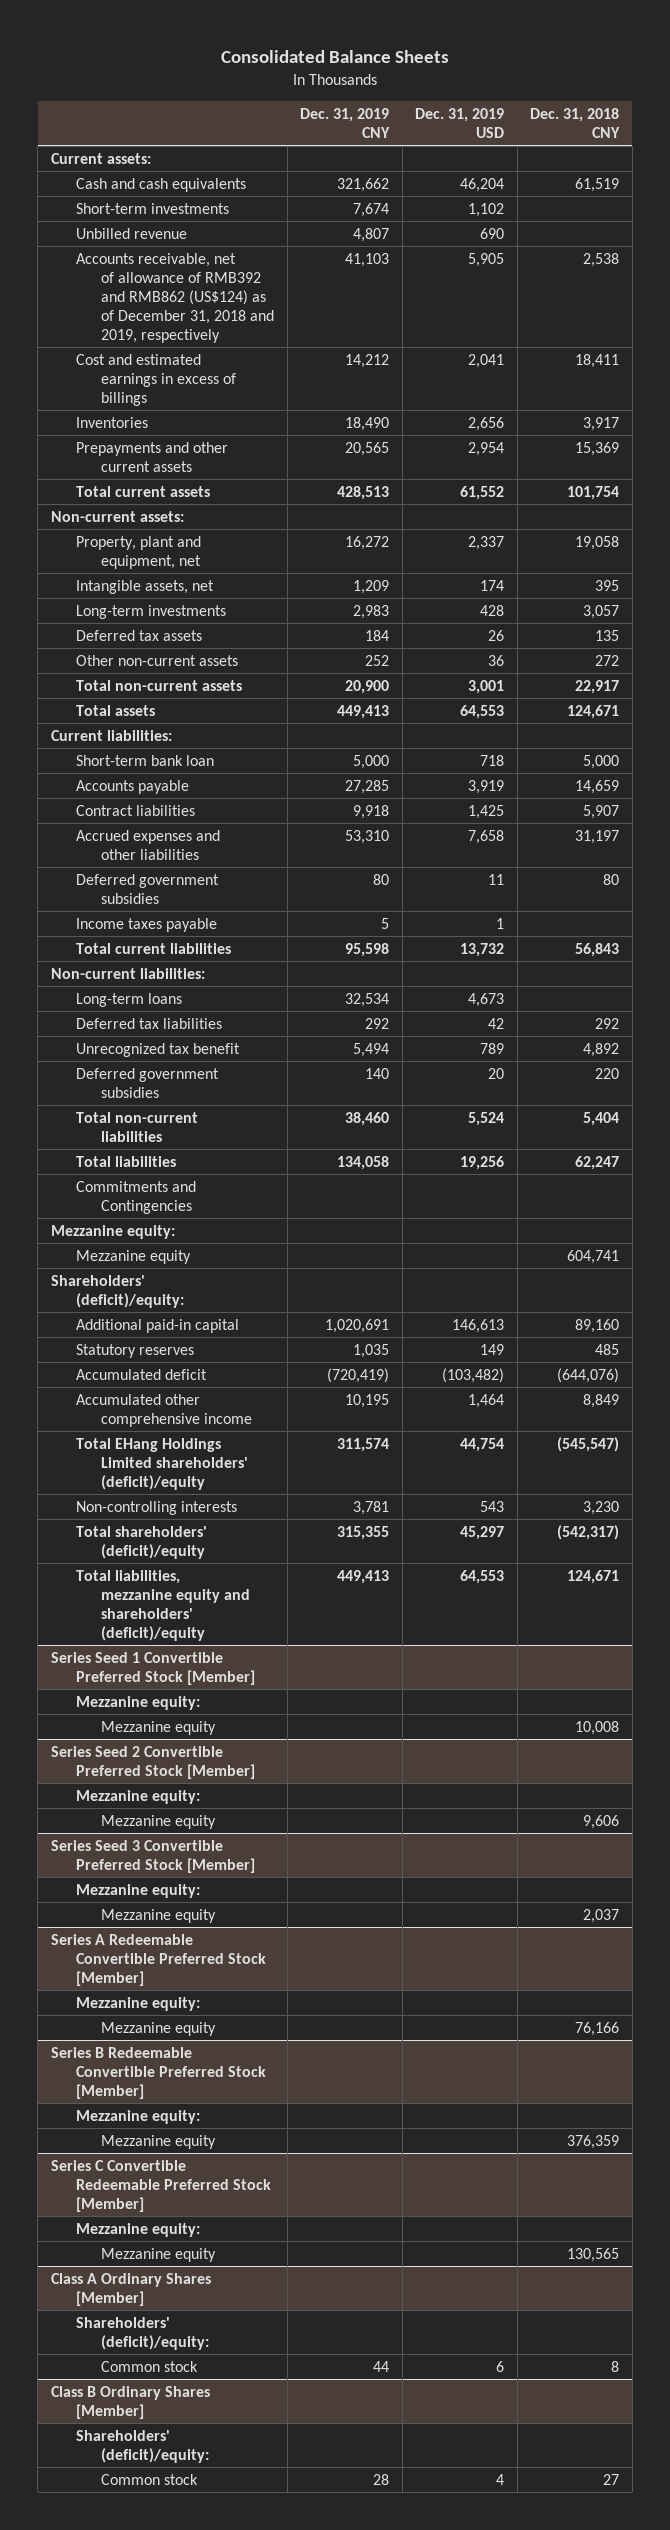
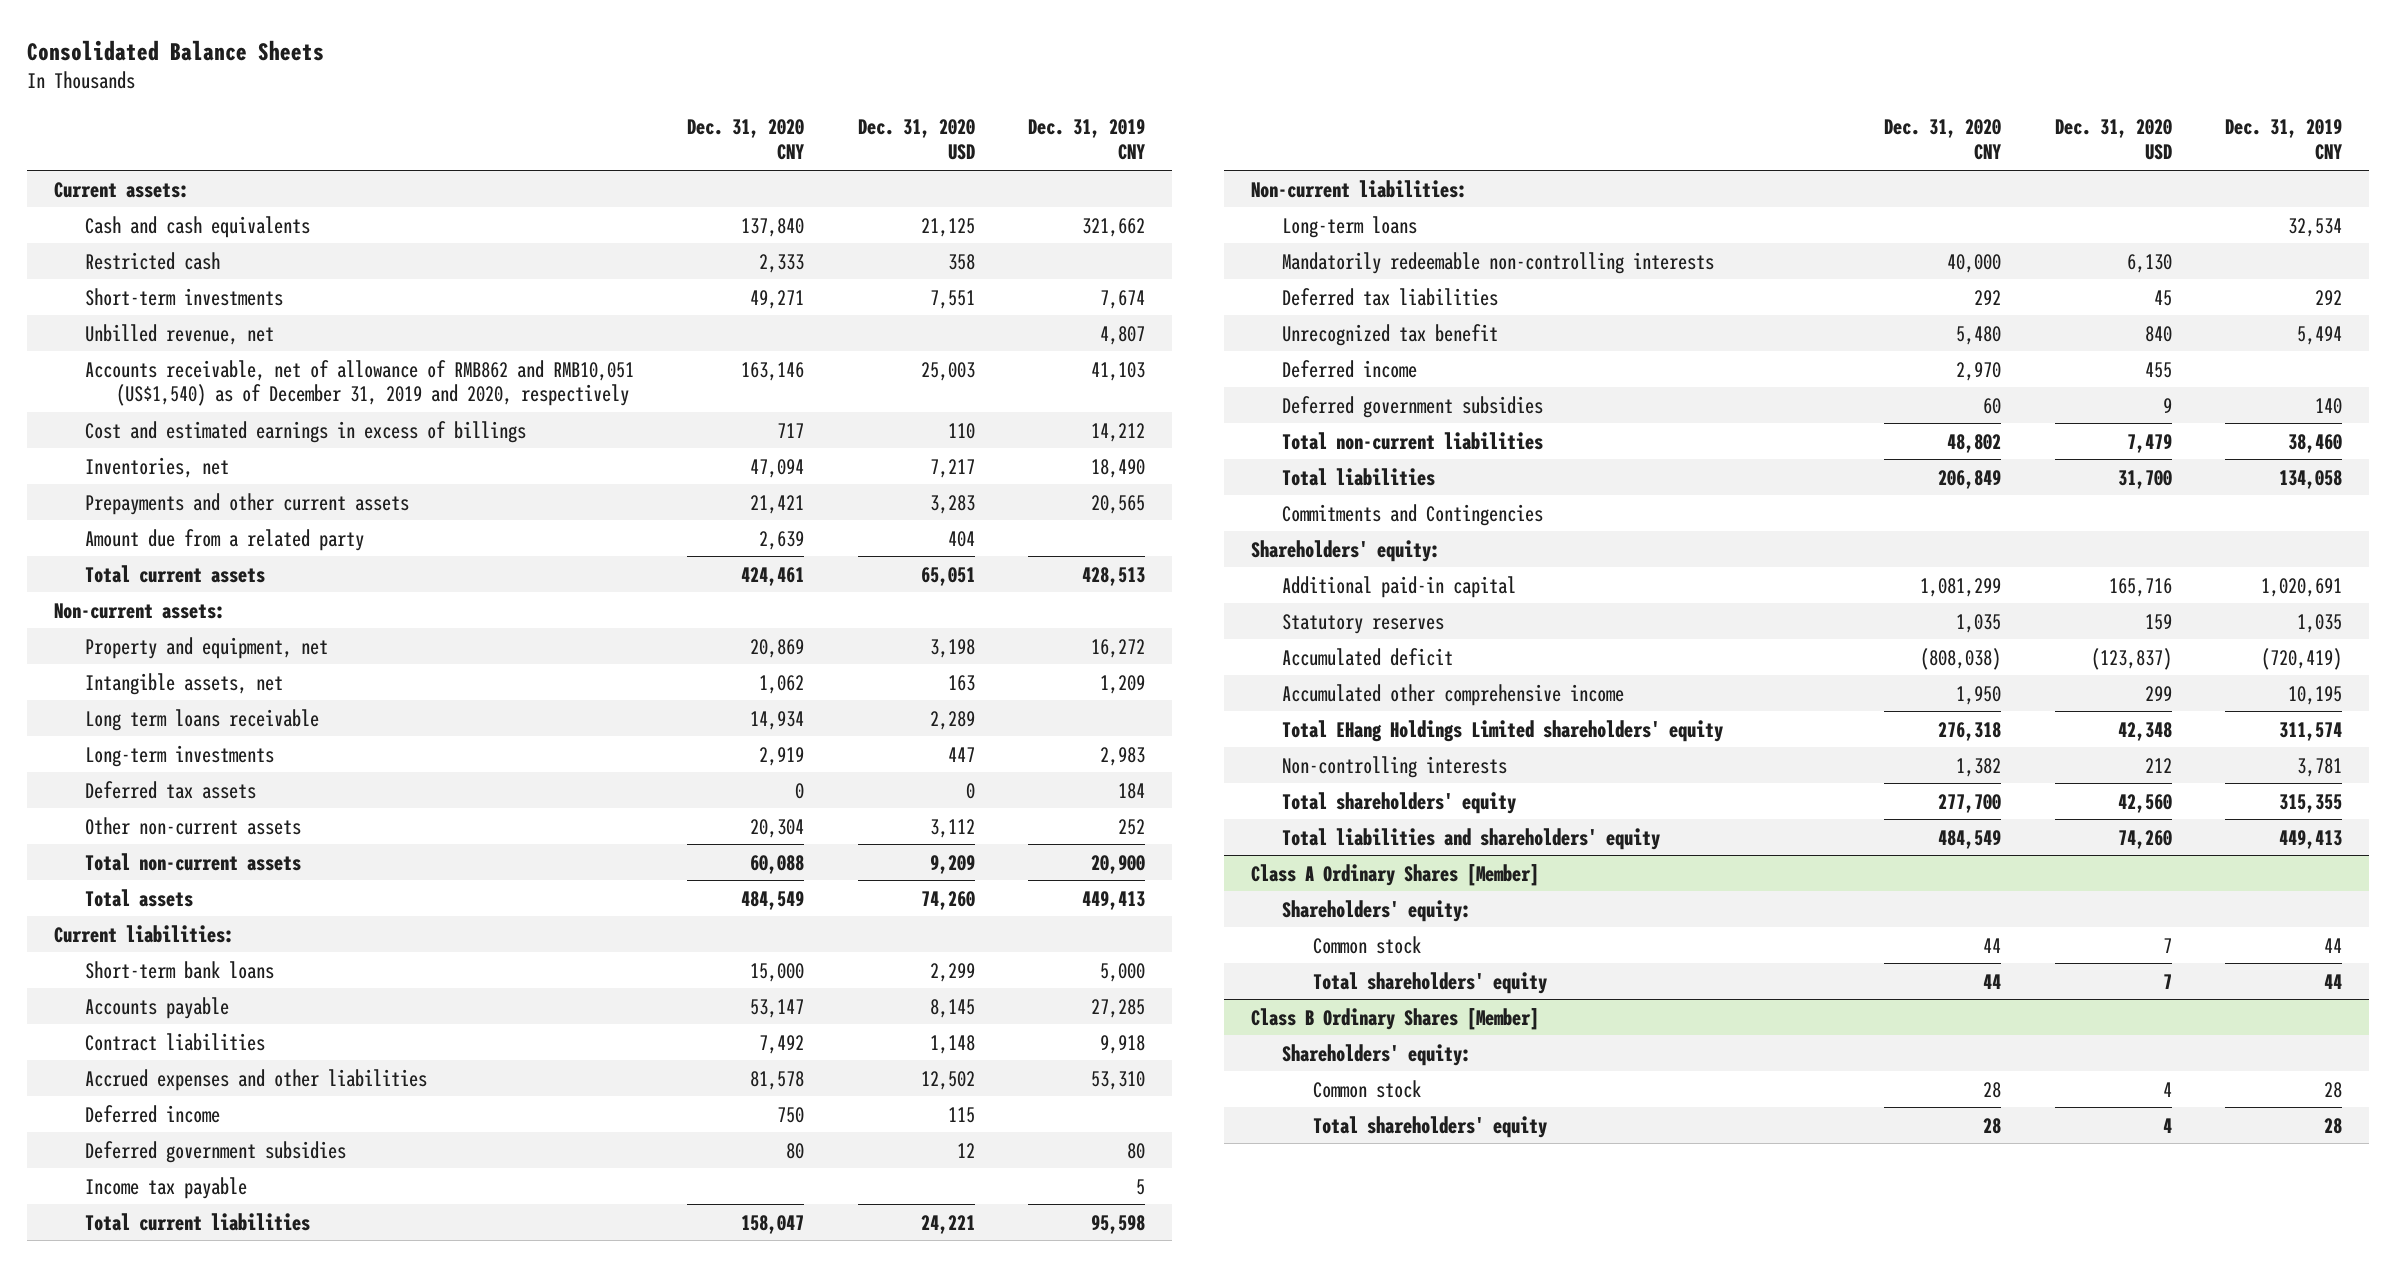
- | Dec. 31, 2019 CNY | Dec. 31, 2019 USD | Dec. 31, 2018 CNY
+ | Dec. 31, 2020 CNY | Dec. 31, 2020 USD | Dec. 31, 2019 CNY
+ Restricted cash | 2,333 | 358 |
- Unbilled revenue | 4,807 | 690 |
- Accounts receivable, net of allowance of RMB392 and RMB862 (US$124) as of December 31, 2018 and 2019, respectively | 41,103 | 5,905 | 2,538
+ Unbilled revenue, net | | | 4,807
+ Accounts receivable, net of allowance of RMB862 and RMB10,051 (US$1,540) as of December 31, 2019 and 2020, respectively | 163,146 | 25,003 | 41,103
- Inventories | 18,490 | 2,656 | 3,917
+ Inventories, net | 47,094 | 7,217 | 18,490
+ Amount due from a related party | 2,639 | 404 |
- Property, plant and equipment, net | 16,272 | 2,337 | 19,058
+ Property and equipment, net | 20,869 | 3,198 | 16,272
+ Long term loans receivable | 14,934 | 2,289 |
- Short-term bank loan | 5,000 | 718 | 5,000
+ Short-term bank loans | 15,000 | 2,299 | 5,000
+ Deferred income | 750 | 115 |
- Income taxes payable | 5 | 1 |
+ Income tax payable | | | 5
+ Mandatorily redeemable non-controlling interests | 40,000 | 6,130 |
+ Deferred income | 2,970 | 455 |
- Mezzanine equity:
- Mezzanine equity | | | 604,741
- Shareholders' (deficit)/equity:
+ Shareholders' equity:
- Total EHang Holdings Limited shareholders' (deficit)/equity | 311,574 | 44,754 | (545,547)
+ Total EHang Holdings Limited shareholders' equity | 276,318 | 42,348 | 311,574
- Total shareholders' (deficit)/equity | 315,355 | 45,297 | (542,317)
- Total liabilities, mezzanine equity and shareholders' (deficit)/equity | 449,413 | 64,553 | 124,671
- Series Seed 1 Convertible Preferred Stock [Member]
- Mezzanine equity:
- Mezzanine equity | | | 10,008
- Series Seed 2 Convertible Preferred Stock [Member]
- Mezzanine equity:
- Mezzanine equity | | | 9,606
- Series Seed 3 Convertible Preferred Stock [Member]
- Mezzanine equity:
- Mezzanine equity | | | 2,037
- Series A Redeemable Convertible Preferred Stock [Member]
- Mezzanine equity:
- Mezzanine equity | | | 76,166
- Series B Redeemable Convertible Preferred Stock [Member]
- Mezzanine equity:
- Mezzanine equity | | | 376,359
- Series C Convertible Redeemable Preferred Stock [Member]
- Mezzanine equity:
- Mezzanine equity | | | 130,565
+ Total shareholders' equity | 277,700 | 42,560 | 315,355
+ Total liabilities and shareholders' equity | 484,549 | 74,260 | 449,413
@ Class A Ordinary Shares [Member]
- Shareholders' (deficit)/equity:
+ Shareholders' equity:
+ Total shareholders' equity | 44 | 7 | 44
@ Class B Ordinary Shares [Member]
- Shareholders' (deficit)/equity:
+ Shareholders' equity:
+ Total shareholders' equity | 28 | 4 | 28

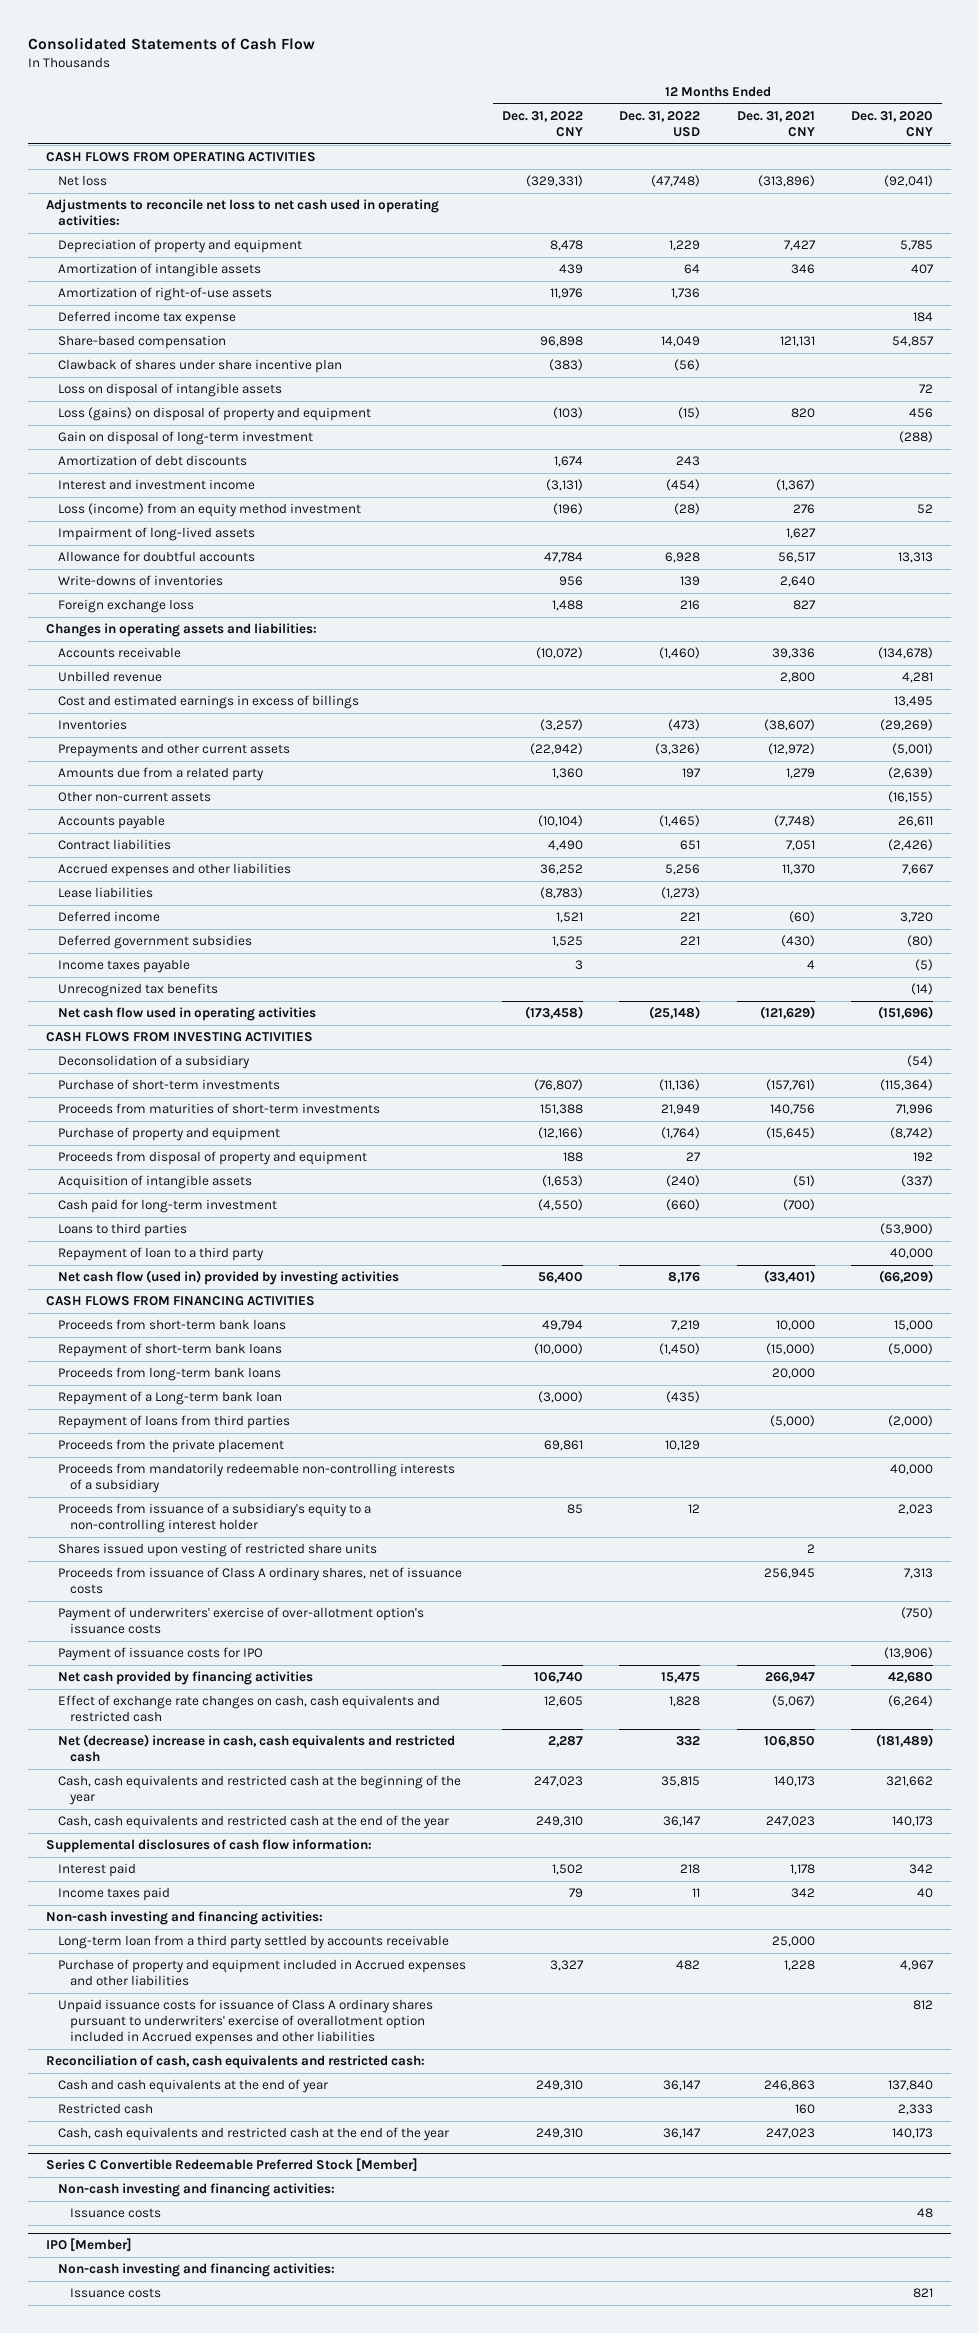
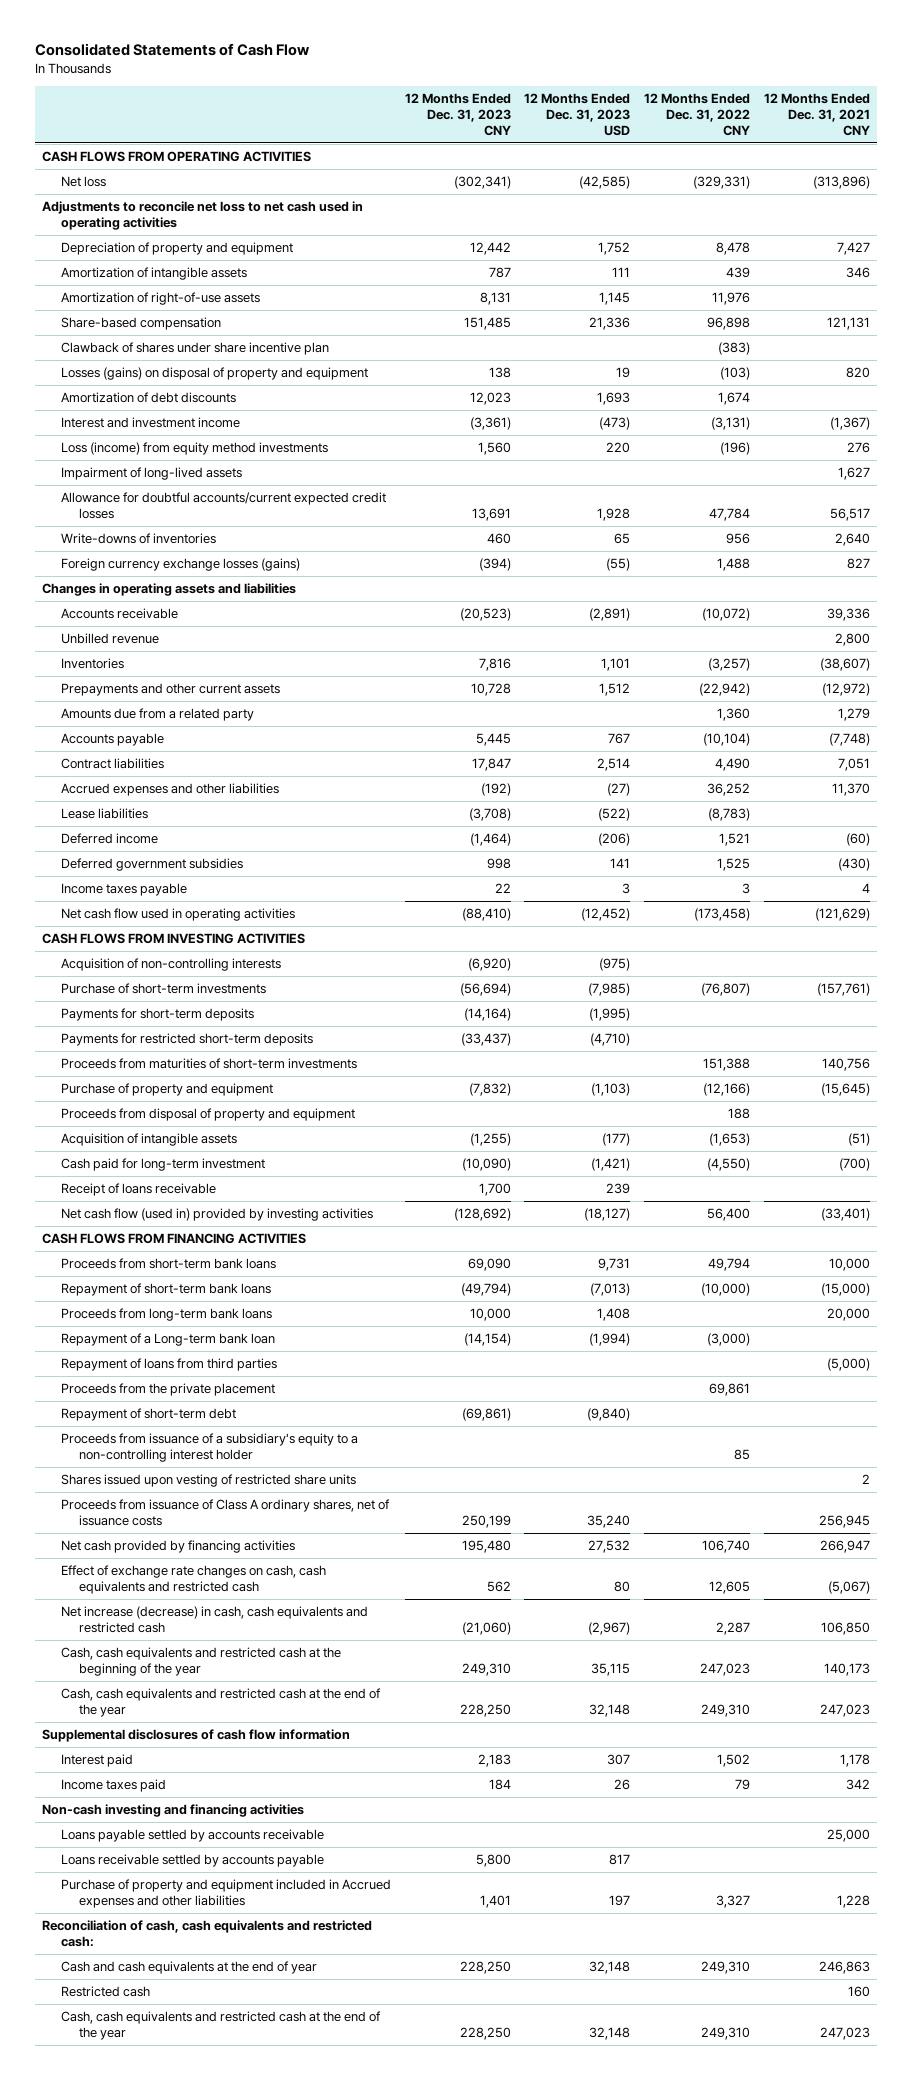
- | 12 Months Ended Dec. 31, 2022 CNY | 12 Months Ended Dec. 31, 2022 USD | 12 Months Ended Dec. 31, 2021 CNY | 12 Months Ended Dec. 31, 2020 CNY
+ | 12 Months Ended Dec. 31, 2023 CNY | 12 Months Ended Dec. 31, 2023 USD | 12 Months Ended Dec. 31, 2022 CNY | 12 Months Ended Dec. 31, 2021 CNY
- Adjustments to reconcile net loss to net cash used in operating activities:
+ Adjustments to reconcile net loss to net cash used in operating activities
- Deferred income tax expense | | | | 184
- Loss on disposal of intangible assets | | | | 72
- Loss (gains) on disposal of property and equipment | (103) | (15) | 820 | 456
- Gain on disposal of long-term investment | | | | (288)
+ Losses (gains) on disposal of property and equipment | 138 | 19 | (103) | 820
- Loss (income) from an equity method investment | (196) | (28) | 276 | 52
+ Loss (income) from equity method investments | 1,560 | 220 | (196) | 276
- Allowance for doubtful accounts | 47,784 | 6,928 | 56,517 | 13,313
+ Allowance for doubtful accounts/current expected credit losses | 13,691 | 1,928 | 47,784 | 56,517
- Foreign exchange loss | 1,488 | 216 | 827 |
- Changes in operating assets and liabilities:
+ Foreign currency exchange losses (gains) | (394) | (55) | 1,488 | 827
+ Changes in operating assets and liabilities
- Cost and estimated earnings in excess of billings | | | | 13,495
- Other non-current assets | | | | (16,155)
- Unrecognized tax benefits | | | | (14)
- Deconsolidation of a subsidiary | | | | (54)
+ Acquisition of non-controlling interests | (6,920) | (975) | |
+ Payments for short-term deposits | (14,164) | (1,995) | |
+ Payments for restricted short-term deposits | (33,437) | (4,710) | |
- Loans to third parties | | | | (53,900)
- Repayment of loan to a third party | | | | 40,000
+ Receipt of loans receivable | 1,700 | 239 | |
- Proceeds from mandatorily redeemable non-controlling interests of a subsidiary | | | | 40,000
+ Repayment of short-term debt | (69,861) | (9,840) | |
- Payment of underwriters' exercise of over-allotment option's issuance costs | | | | (750)
- Payment of issuance costs for IPO | | | | (13,906)
- Net (decrease) increase in cash, cash equivalents and restricted cash | 2,287 | 332 | 106,850 | (181,489)
+ Net increase (decrease) in cash, cash equivalents and restricted cash | (21,060) | (2,967) | 2,287 | 106,850
- Supplemental disclosures of cash flow information:
+ Supplemental disclosures of cash flow information
- Non-cash investing and financing activities:
- Long-term loan from a third party settled by accounts receivable | | | 25,000 |
+ Non-cash investing and financing activities
+ Loans payable settled by accounts receivable | | | | 25,000
+ Loans receivable settled by accounts payable | 5,800 | 817 | |
- Unpaid issuance costs for issuance of Class A ordinary shares pursuant to underwriters' exercise of overallotment option included in Accrued expenses and other liabilities | | | | 812
- Series C Convertible Redeemable Preferred Stock [Member]
- Non-cash investing and financing activities:
- Issuance costs | | | | 48
- IPO [Member]
- Non-cash investing and financing activities:
- Issuance costs | | | | 821

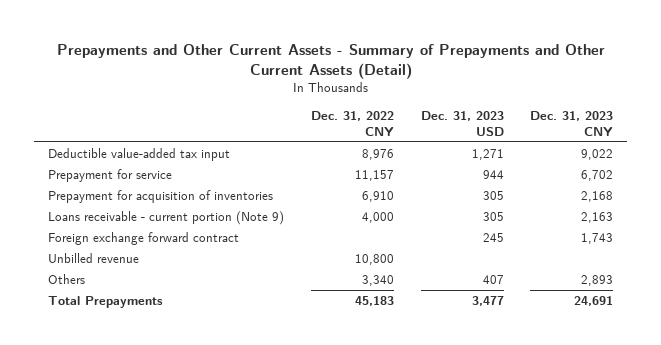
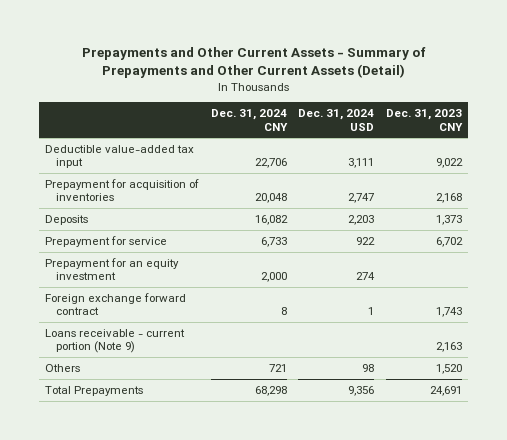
- | Dec. 31, 2022 CNY | Dec. 31, 2023 USD | Dec. 31, 2023 CNY
+ | Dec. 31, 2024 CNY | Dec. 31, 2024 USD | Dec. 31, 2023 CNY
+ Deposits | 16,082 | 2,203 | 1,373
moved down: Prepayment for service | 6,733 | 922 | 6,702
+ Prepayment for an equity investment | 2,000 | 274 |
- Unbilled revenue | 10,800 | |
- Others | 3,340 | 407 | 2,893
moved down: Loans receivable - current portion (Note 9) | | | 2,163
+ Others | 721 | 98 | 1,520

